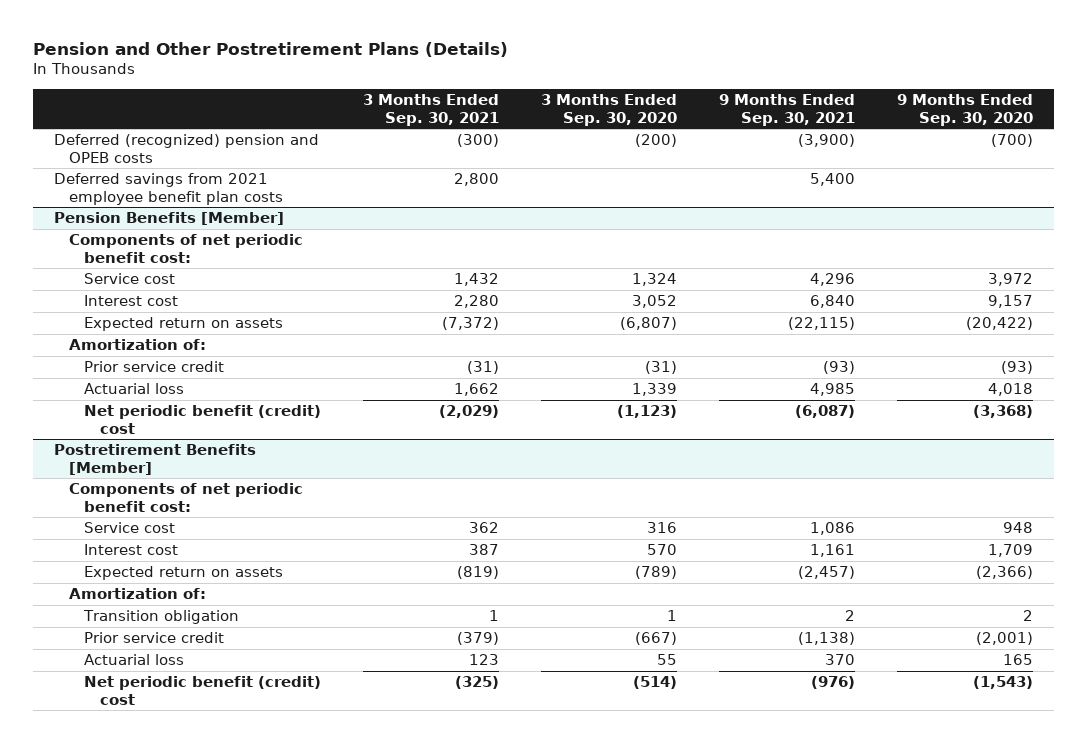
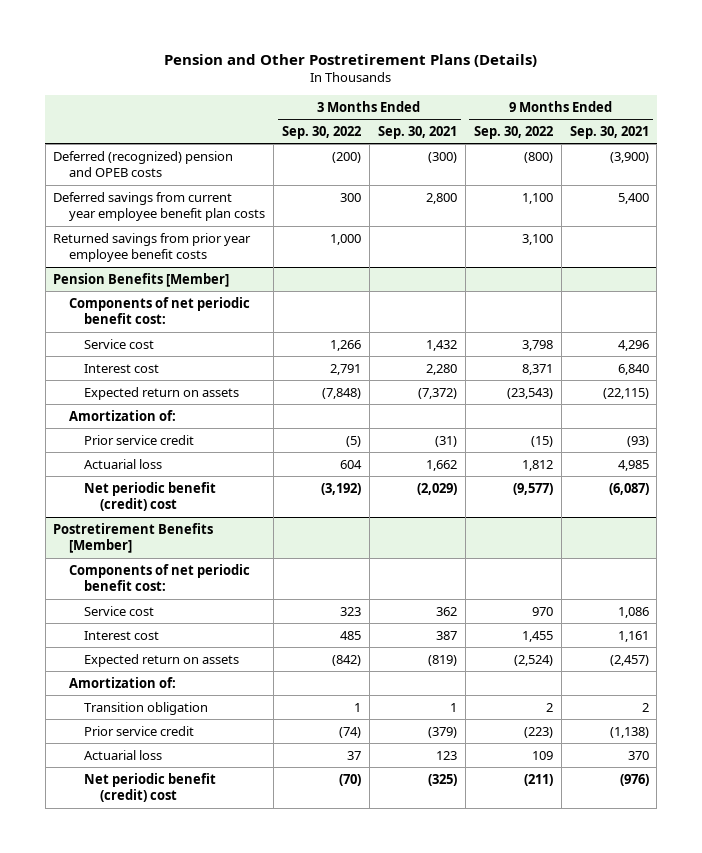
- | 3 Months Ended Sep. 30, 2021 | 3 Months Ended Sep. 30, 2020 | 9 Months Ended Sep. 30, 2021 | 9 Months Ended Sep. 30, 2020
+ | 3 Months Ended Sep. 30, 2022 | 3 Months Ended Sep. 30, 2021 | 9 Months Ended Sep. 30, 2022 | 9 Months Ended Sep. 30, 2021
- Deferred savings from 2021 employee benefit plan costs | 2,800 | | 5,400 |
+ Deferred savings from current year employee benefit plan costs | 300 | 2,800 | 1,100 | 5,400
+ Returned savings from prior year employee benefit costs | 1,000 | | 3,100 |

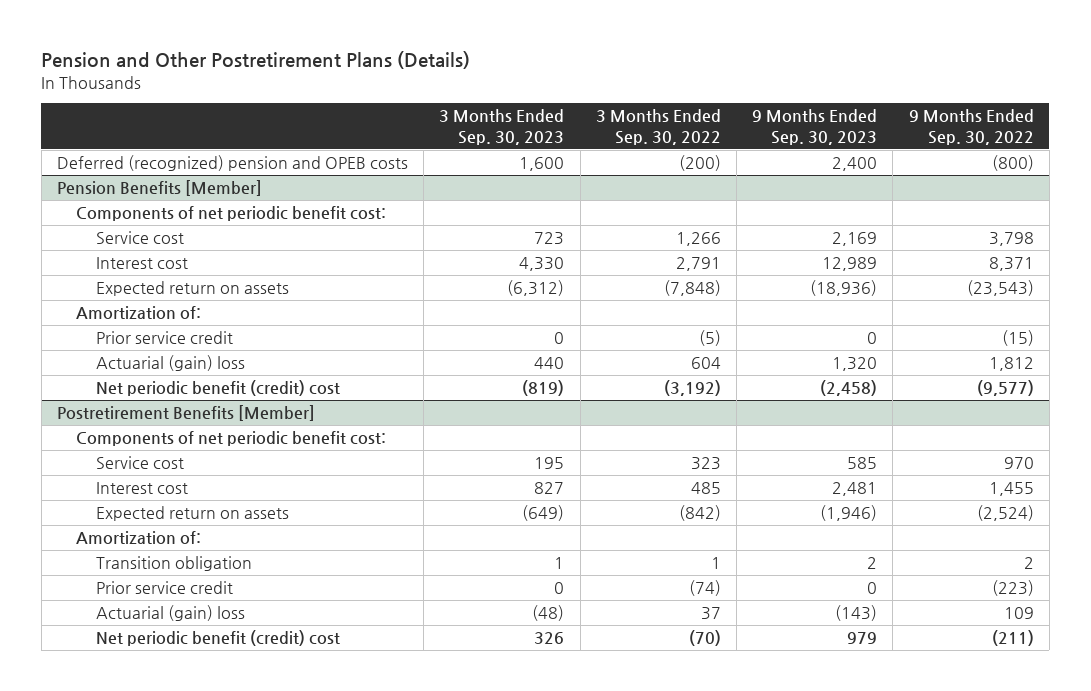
- | 3 Months Ended Sep. 30, 2022 | 3 Months Ended Sep. 30, 2021 | 9 Months Ended Sep. 30, 2022 | 9 Months Ended Sep. 30, 2021
+ | 3 Months Ended Sep. 30, 2023 | 3 Months Ended Sep. 30, 2022 | 9 Months Ended Sep. 30, 2023 | 9 Months Ended Sep. 30, 2022
- Deferred savings from current year employee benefit plan costs | 300 | 2,800 | 1,100 | 5,400
- Returned savings from prior year employee benefit costs | 1,000 | | 3,100 |
@ Pension Benefits [Member]
- Actuarial loss | 604 | 1,662 | 1,812 | 4,985
+ Actuarial (gain) loss | 440 | 604 | 1,320 | 1,812
@ Postretirement Benefits [Member]
- Actuarial loss | 37 | 123 | 109 | 370
+ Actuarial (gain) loss | (48) | 37 | (143) | 109

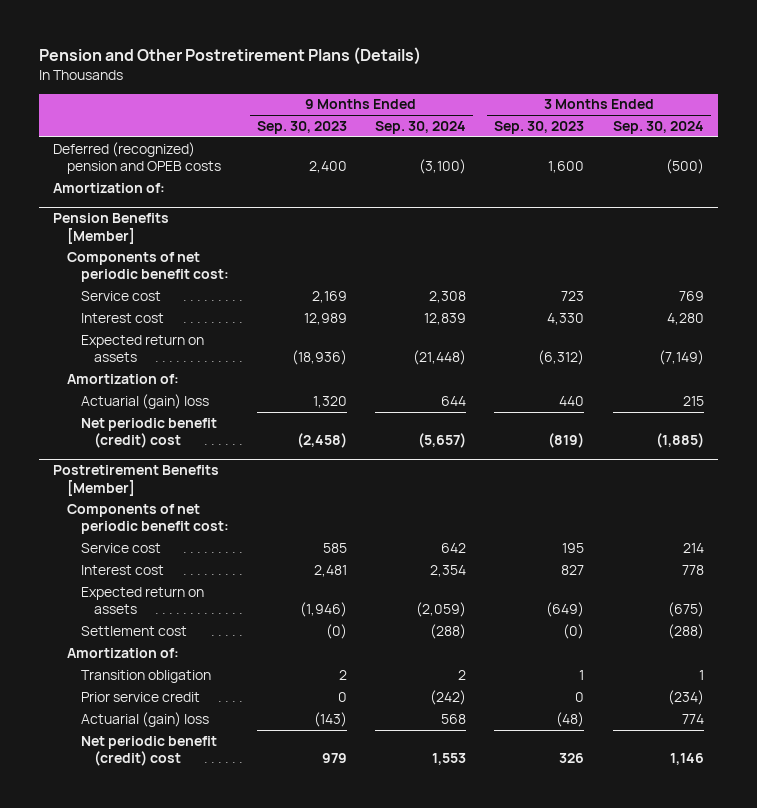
- | 3 Months Ended Sep. 30, 2023 | 3 Months Ended Sep. 30, 2022 | 9 Months Ended Sep. 30, 2023 | 9 Months Ended Sep. 30, 2022
+ | 9 Months Ended Sep. 30, 2023 | 9 Months Ended Sep. 30, 2024 | 3 Months Ended Sep. 30, 2023 | 3 Months Ended Sep. 30, 2024
+ Amortization of:
@ Pension Benefits [Member]
- Prior service credit | 0 | (5) | 0 | (15)
@ Postretirement Benefits [Member]
+ Settlement cost | (0) | (288) | (0) | (288)

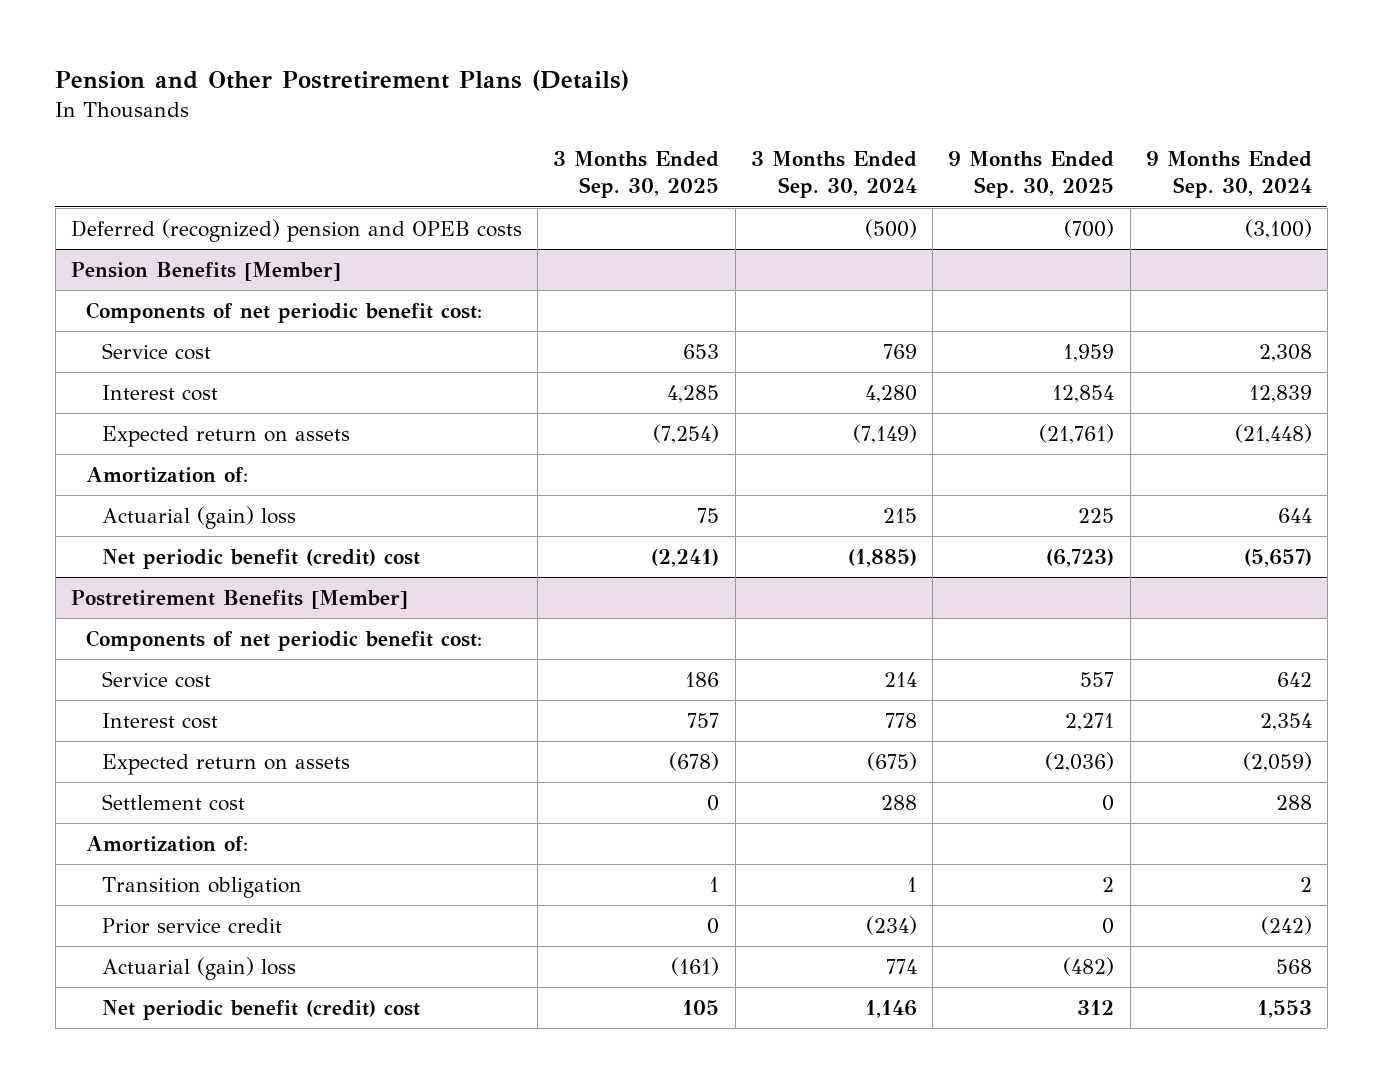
- | 9 Months Ended Sep. 30, 2023 | 9 Months Ended Sep. 30, 2024 | 3 Months Ended Sep. 30, 2023 | 3 Months Ended Sep. 30, 2024
+ | 3 Months Ended Sep. 30, 2025 | 3 Months Ended Sep. 30, 2024 | 9 Months Ended Sep. 30, 2025 | 9 Months Ended Sep. 30, 2024
- Amortization of:
@ Postretirement Benefits [Member]
- Settlement cost | (0) | (288) | (0) | (288)
+ Settlement cost | 0 | 288 | 0 | 288

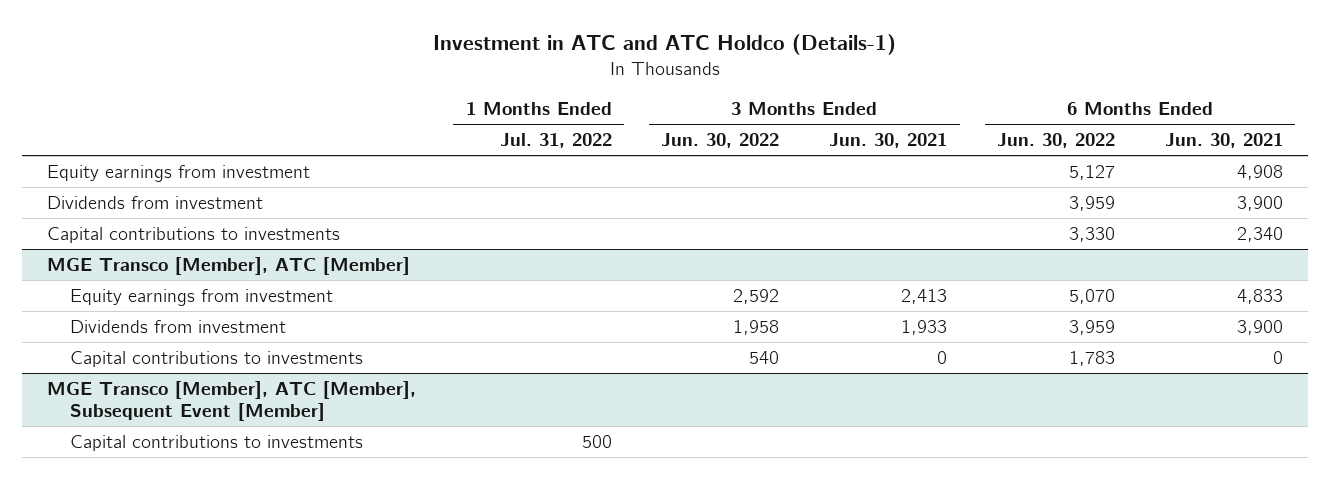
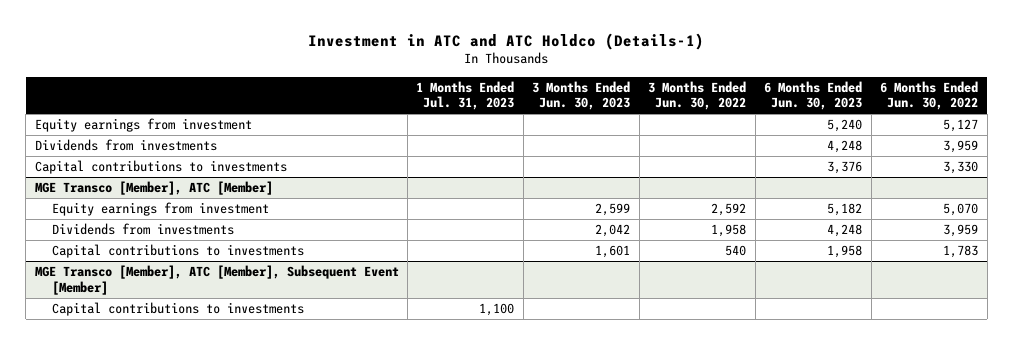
- | 1 Months Ended Jul. 31, 2022 | 3 Months Ended Jun. 30, 2022 | 3 Months Ended Jun. 30, 2021 | 6 Months Ended Jun. 30, 2022 | 6 Months Ended Jun. 30, 2021
+ | 1 Months Ended Jul. 31, 2023 | 3 Months Ended Jun. 30, 2023 | 3 Months Ended Jun. 30, 2022 | 6 Months Ended Jun. 30, 2023 | 6 Months Ended Jun. 30, 2022
- Dividends from investment | | | | 3,959 | 3,900
+ Dividends from investments | | | | 4,248 | 3,959
@ MGE Transco [Member], ATC [Member]
- Dividends from investment | | 1,958 | 1,933 | 3,959 | 3,900
+ Dividends from investments | | 2,042 | 1,958 | 4,248 | 3,959

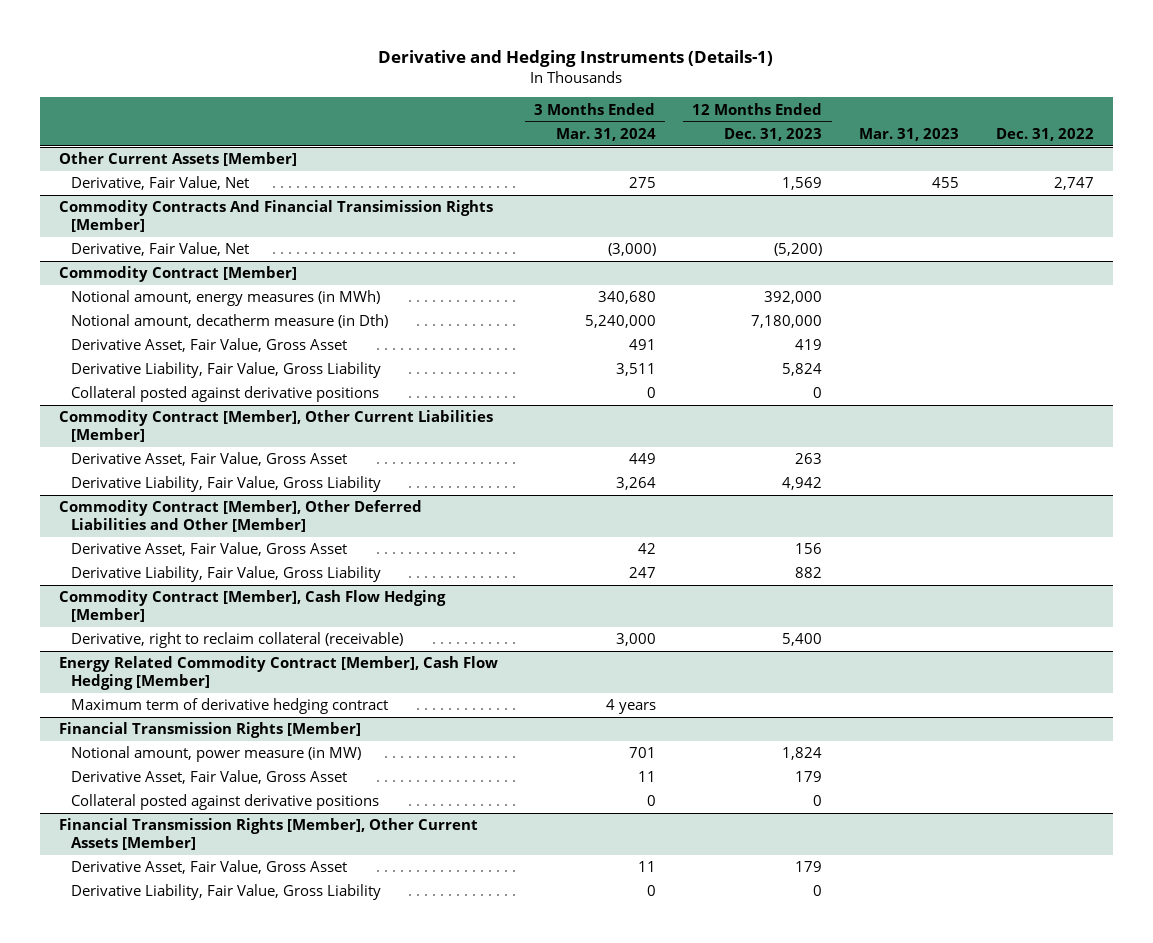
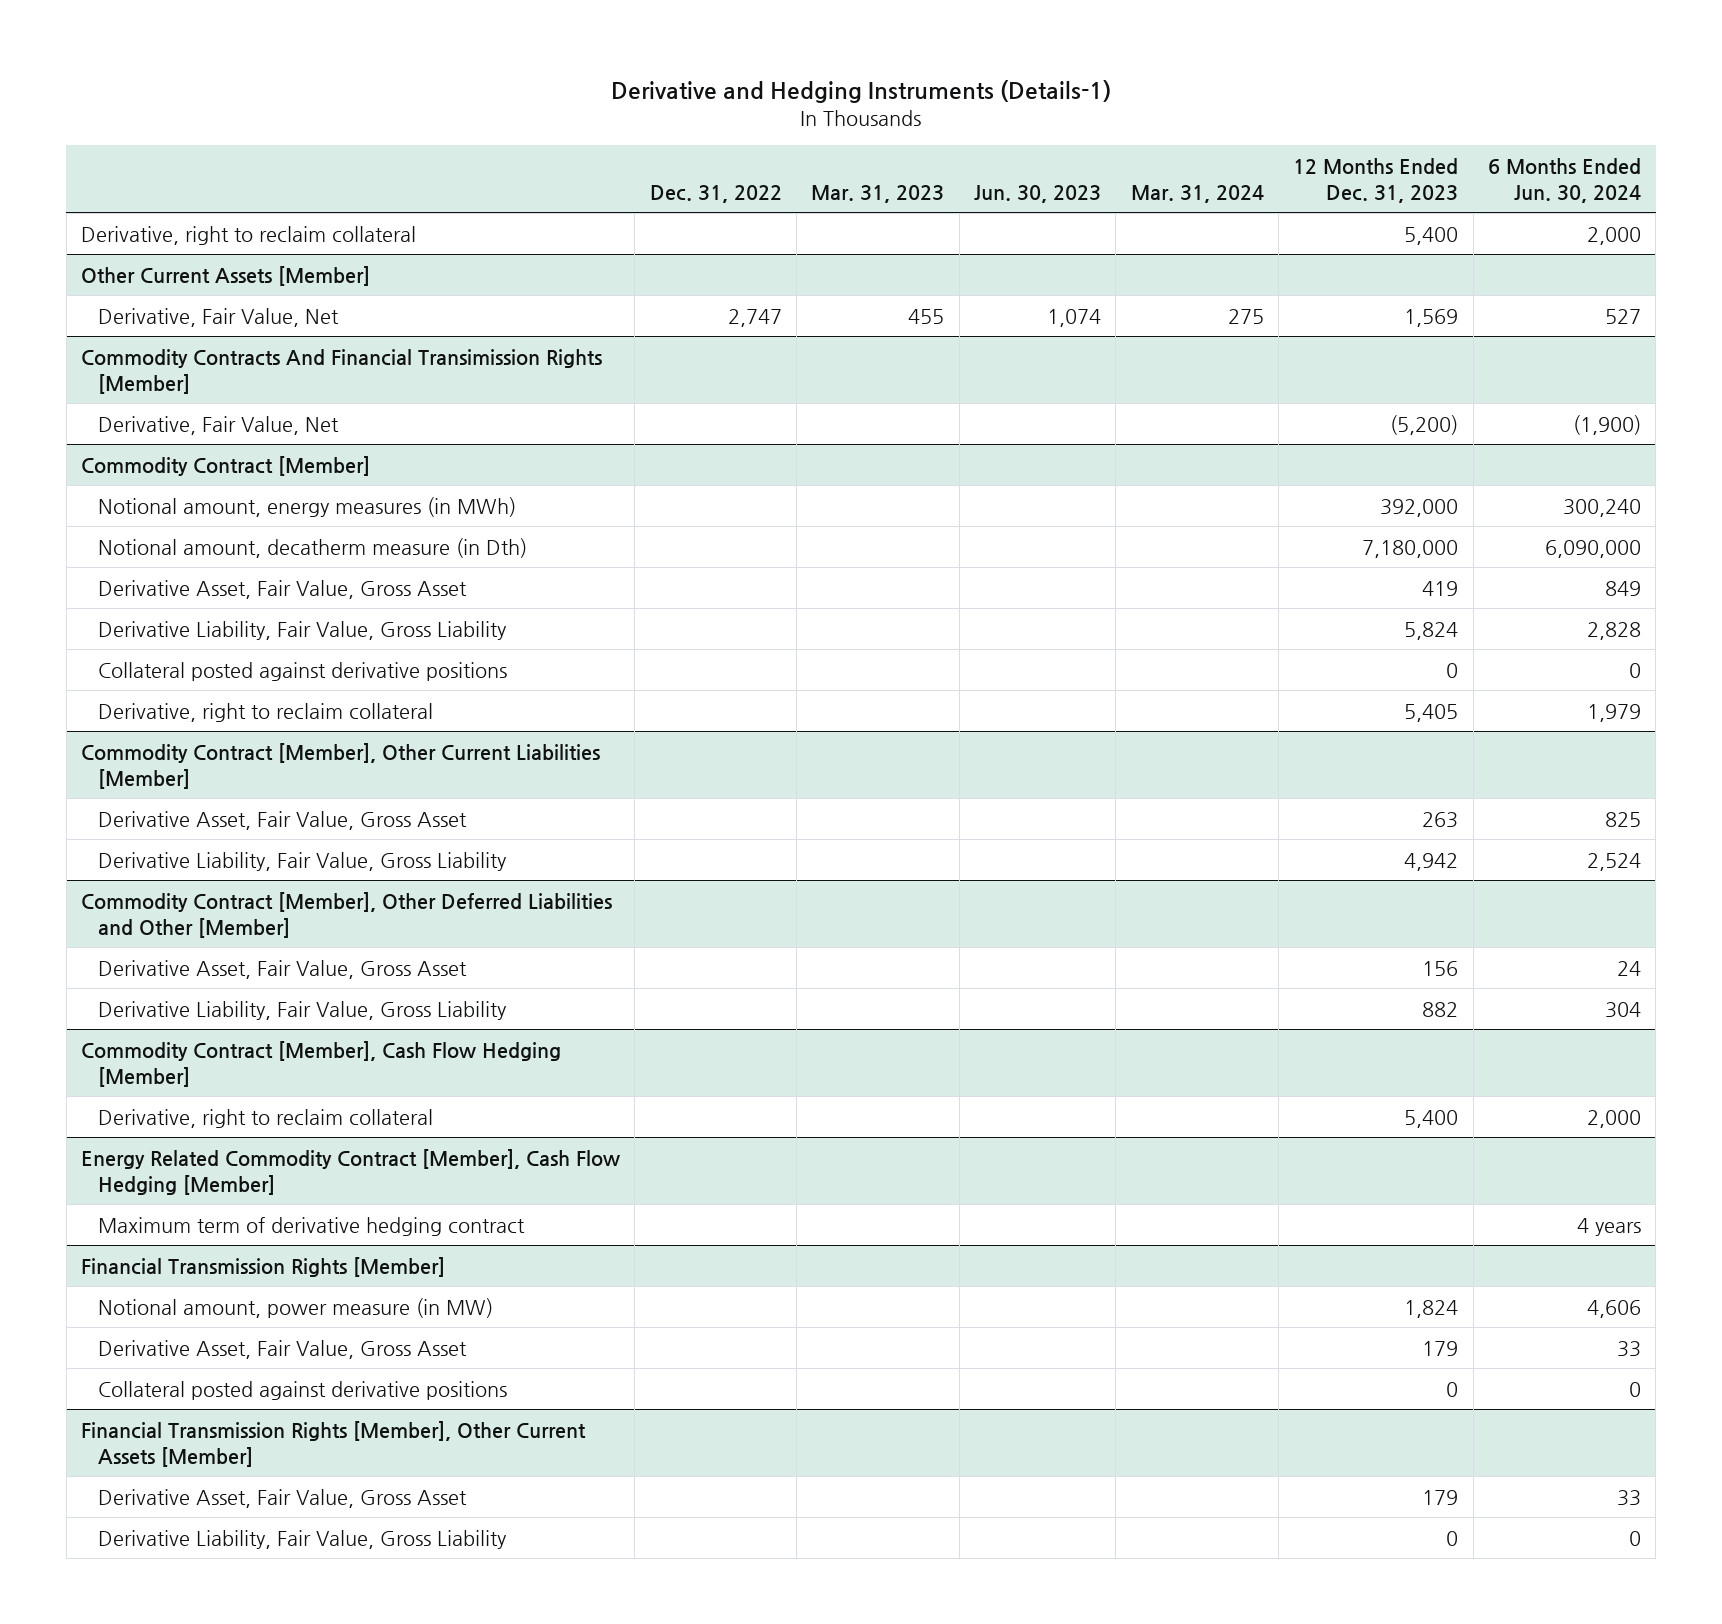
- | 3 Months Ended Mar. 31, 2024 | 12 Months Ended Dec. 31, 2023 | Mar. 31, 2023 | Dec. 31, 2022
+ | Dec. 31, 2022 | Mar. 31, 2023 | Jun. 30, 2023 | Mar. 31, 2024 | 12 Months Ended Dec. 31, 2023 | 6 Months Ended Jun. 30, 2024
+ Derivative, right to reclaim collateral | | | | | 5,400 | 2,000
@ Commodity Contract [Member]
+ Derivative, right to reclaim collateral | | | | | 5,405 | 1,979
@ Commodity Contract [Member], Cash Flow Hedging [Member]
- Derivative, right to reclaim collateral (receivable) | 3,000 | 5,400 | |
+ Derivative, right to reclaim collateral | | | | | 5,400 | 2,000

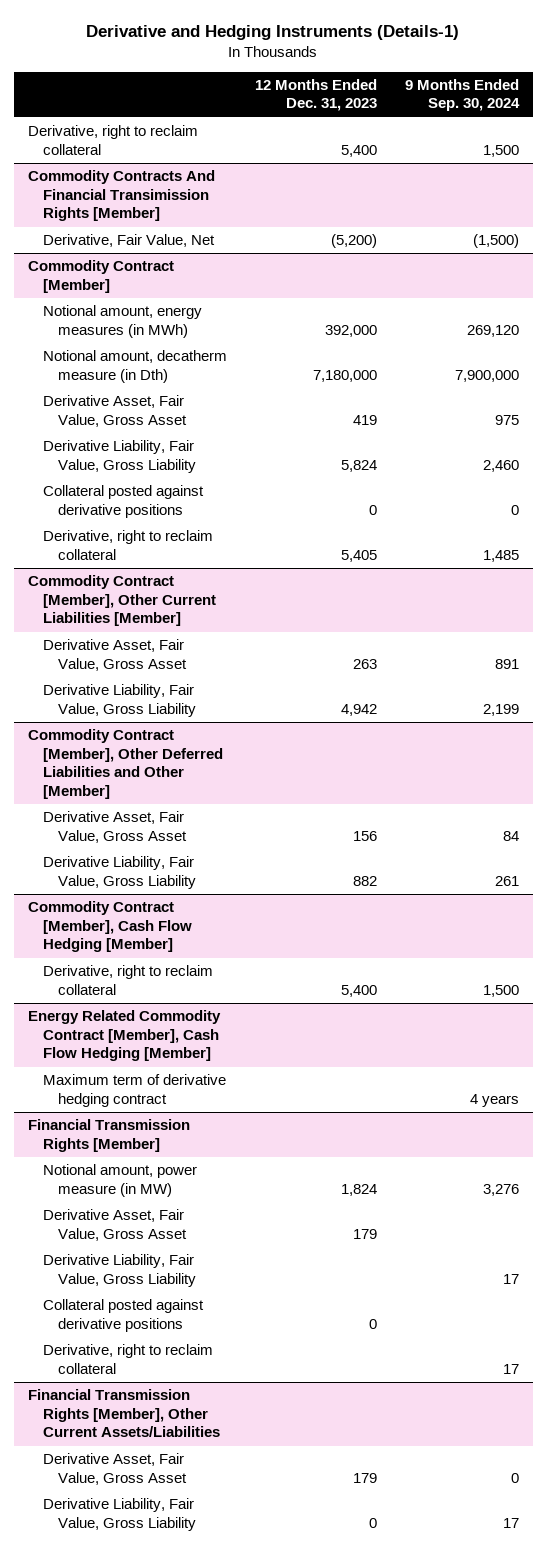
- | Dec. 31, 2022 | Mar. 31, 2023 | Jun. 30, 2023 | Mar. 31, 2024 | 12 Months Ended Dec. 31, 2023 | 6 Months Ended Jun. 30, 2024
+ | 12 Months Ended Dec. 31, 2023 | 9 Months Ended Sep. 30, 2024
- Other Current Assets [Member]
- Derivative, Fair Value, Net | 2,747 | 455 | 1,074 | 275 | 1,569 | 527
@ Financial Transmission Rights [Member]
+ Derivative Liability, Fair Value, Gross Liability | | 17
- Financial Transmission Rights [Member], Other Current Assets [Member]
@ Financial Transmission Rights [Member]
+ Derivative, right to reclaim collateral | | 17
+ Financial Transmission Rights [Member], Other Current Assets/Liabilities

